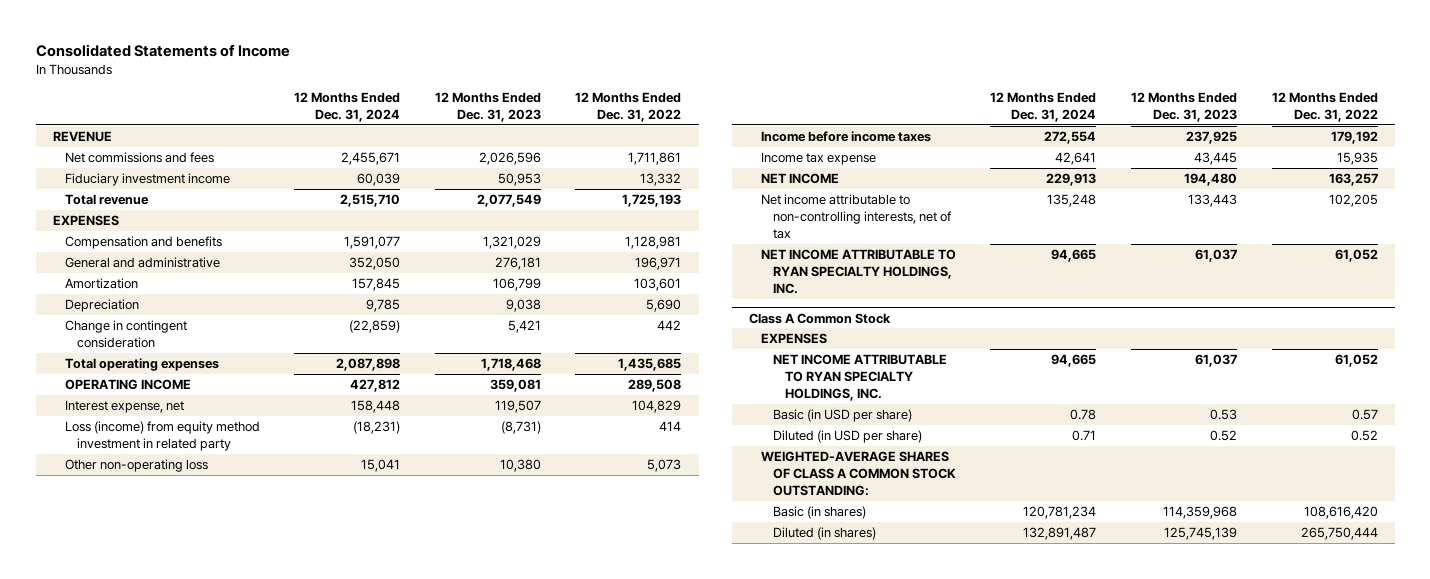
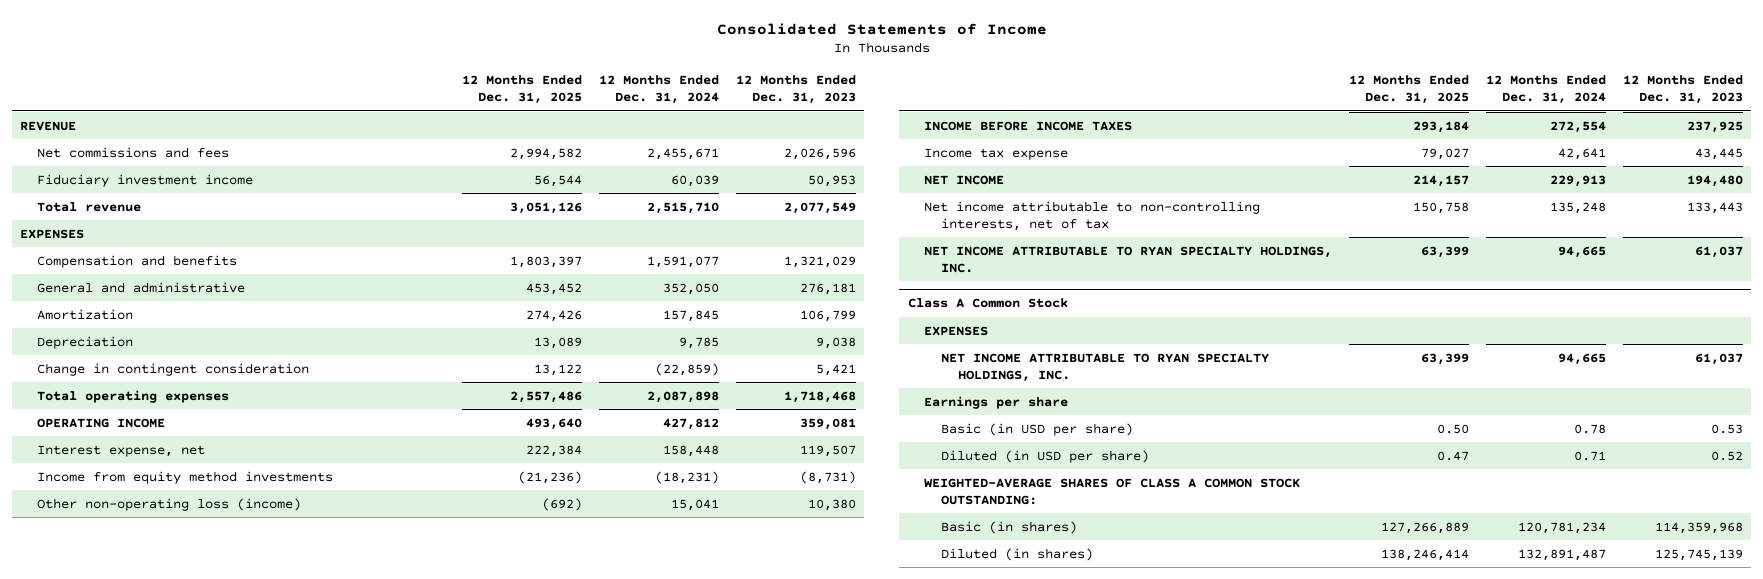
- | 12 Months Ended Dec. 31, 2024 | 12 Months Ended Dec. 31, 2023 | 12 Months Ended Dec. 31, 2022
+ | 12 Months Ended Dec. 31, 2025 | 12 Months Ended Dec. 31, 2024 | 12 Months Ended Dec. 31, 2023
- Loss (income) from equity method investment in related party | (18,231) | (8,731) | 414
- Other non-operating loss | 15,041 | 10,380 | 5,073
- Income before income taxes | 272,554 | 237,925 | 179,192
+ Income from equity method investments | (21,236) | (18,231) | (8,731)
+ Other non-operating loss (income) | (692) | 15,041 | 10,380
+ INCOME BEFORE INCOME TAXES | 293,184 | 272,554 | 237,925
@ Class A Common Stock
+ Earnings per share

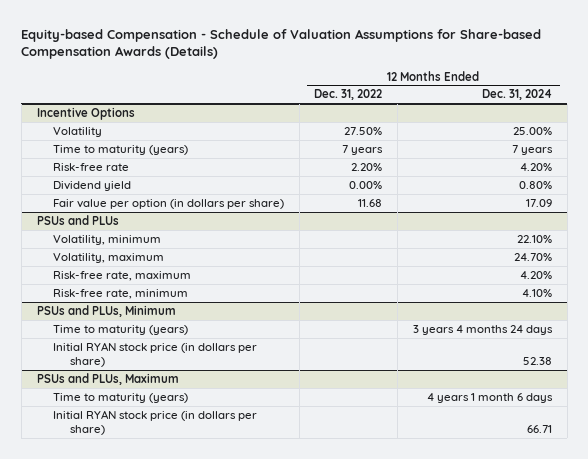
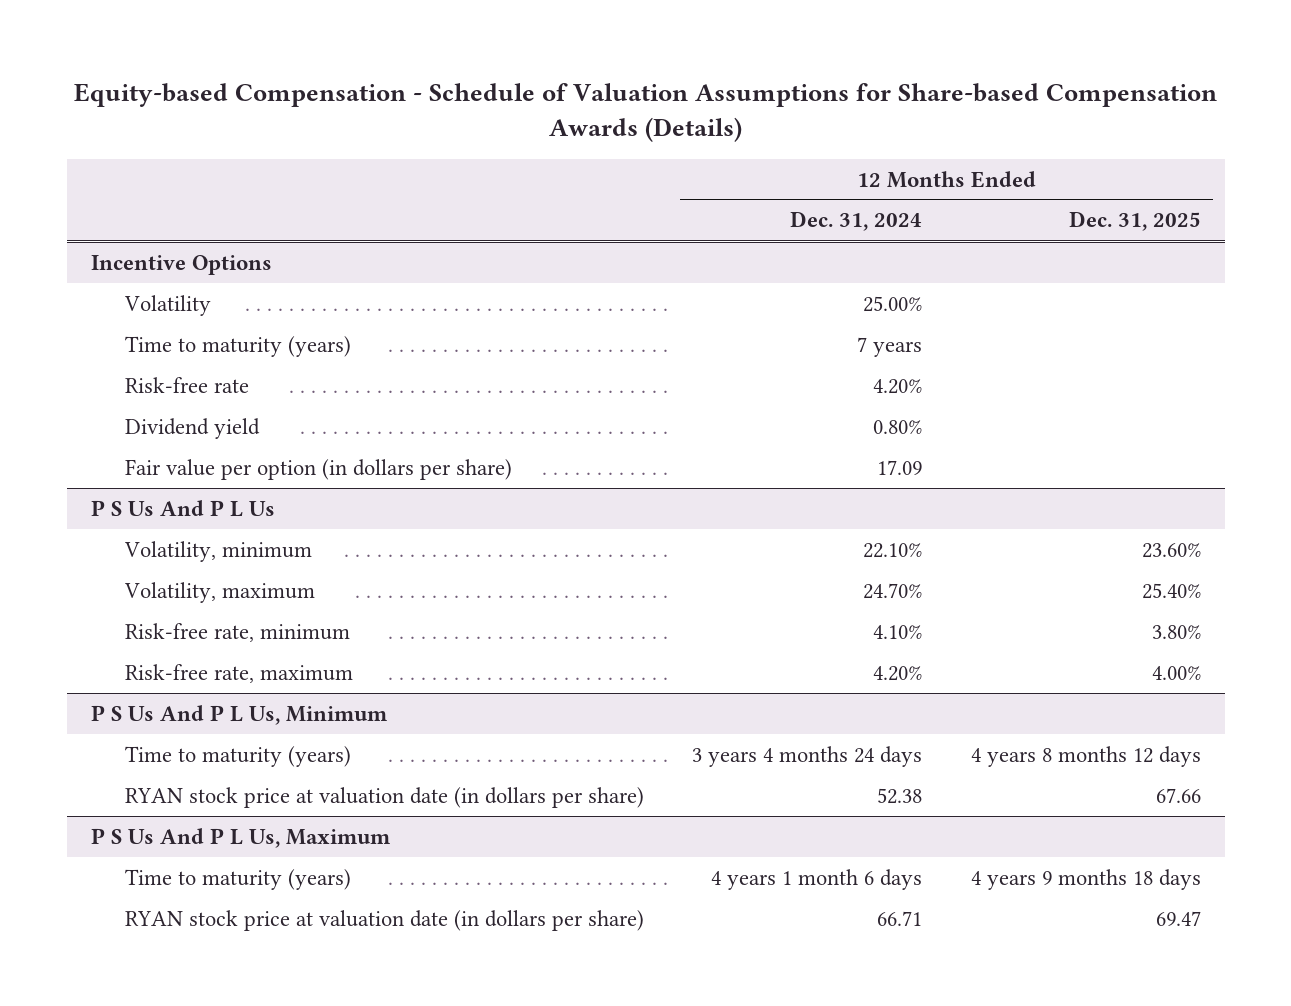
- | 12 Months Ended Dec. 31, 2022 | 12 Months Ended Dec. 31, 2024
+ | 12 Months Ended Dec. 31, 2024 | 12 Months Ended Dec. 31, 2025
- PSUs and PLUs
+ P S Us And P L Us
- Risk-free rate, maximum | | 4.20%
- PSUs and PLUs, Minimum
+ Risk-free rate, maximum | 4.20% | 4.00%
+ P S Us And P L Us, Minimum
- Initial RYAN stock price (in dollars per share) | | 52.38
- PSUs and PLUs, Maximum
+ RYAN stock price at valuation date (in dollars per share) | 52.38 | 67.66
+ P S Us And P L Us, Maximum
- Initial RYAN stock price (in dollars per share) | | 66.71
+ RYAN stock price at valuation date (in dollars per share) | 66.71 | 69.47

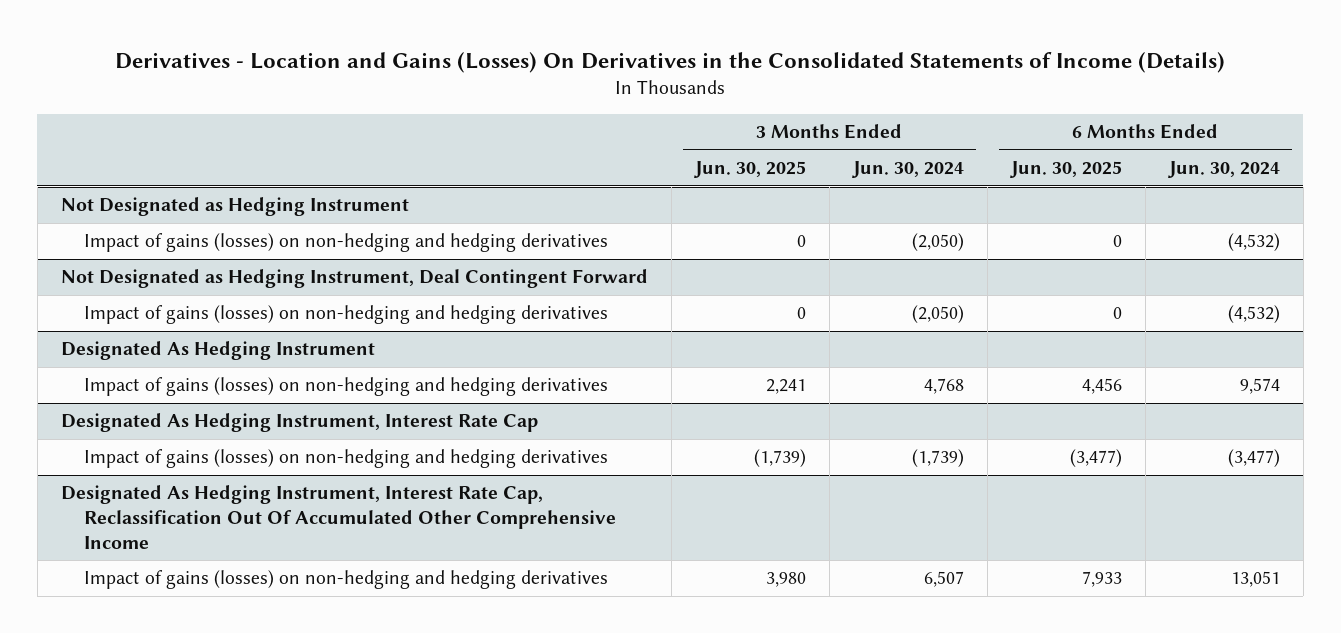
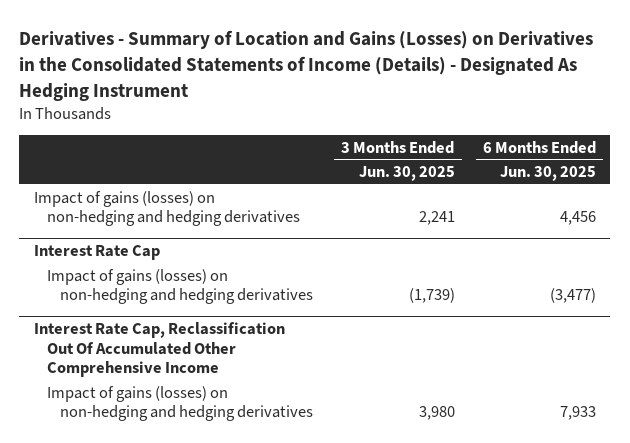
- Derivatives - Location and Gains (Losses) On Derivatives in the Consolidated Statements of Income (Details)
+ Derivatives - Summary of Location and Gains (Losses) on Derivatives in the Consolidated Statements of Income (Details) - Designated As Hedging Instrument
- | 3 Months Ended Jun. 30, 2025 | 3 Months Ended Jun. 30, 2024 | 6 Months Ended Jun. 30, 2025 | 6 Months Ended Jun. 30, 2024
+ | 3 Months Ended Jun. 30, 2025 | 6 Months Ended Jun. 30, 2025
- Not Designated as Hedging Instrument
- Impact of gains (losses) on non-hedging and hedging derivatives | 0 | (2,050) | 0 | (4,532)
- Not Designated as Hedging Instrument, Deal Contingent Forward
- Impact of gains (losses) on non-hedging and hedging derivatives | 0 | (2,050) | 0 | (4,532)
- Designated As Hedging Instrument
- Designated As Hedging Instrument, Interest Rate Cap
+ Interest Rate Cap
- Designated As Hedging Instrument, Interest Rate Cap, Reclassification Out Of Accumulated Other Comprehensive Income
+ Interest Rate Cap, Reclassification Out Of Accumulated Other Comprehensive Income

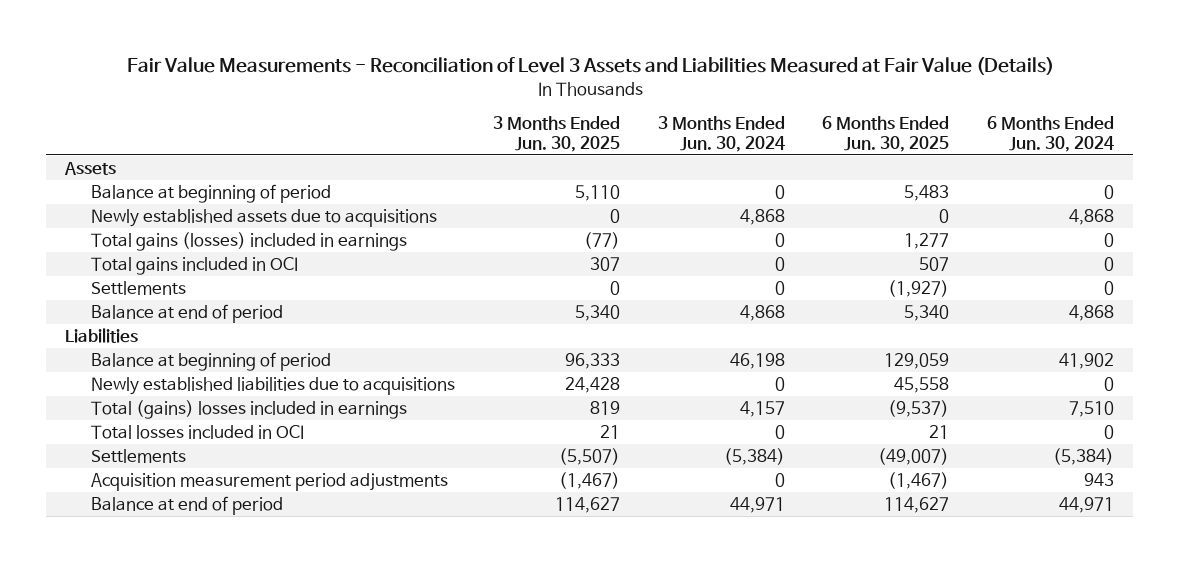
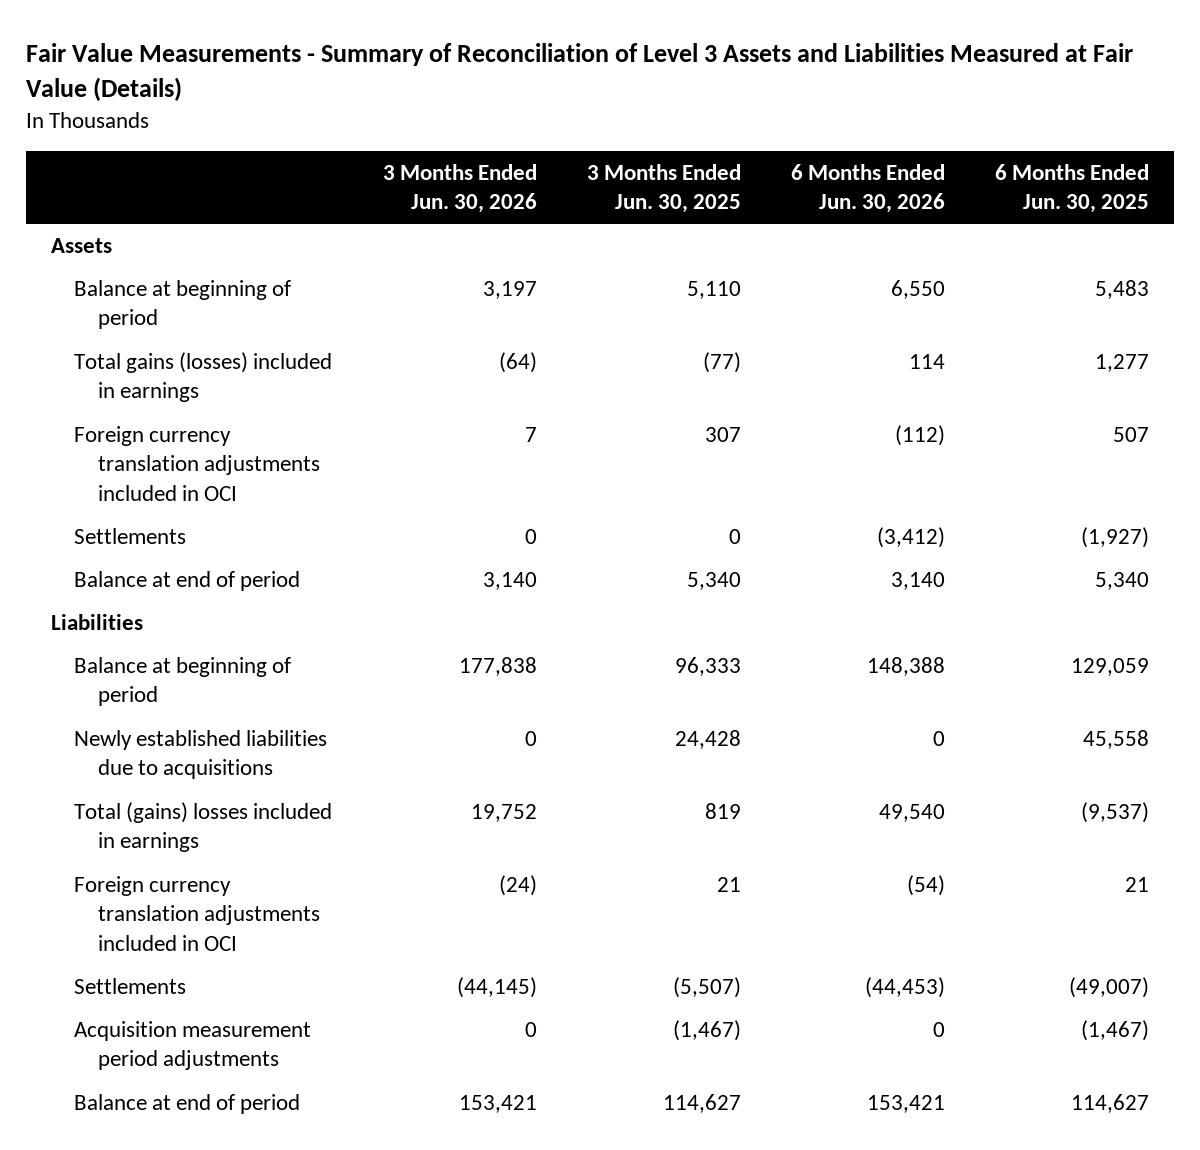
- Fair Value Measurements - Reconciliation of Level 3 Assets and Liabilities Measured at Fair Value (Details)
+ Fair Value Measurements - Summary of Reconciliation of Level 3 Assets and Liabilities Measured at Fair Value (Details)
- | 3 Months Ended Jun. 30, 2025 | 3 Months Ended Jun. 30, 2024 | 6 Months Ended Jun. 30, 2025 | 6 Months Ended Jun. 30, 2024
+ | 3 Months Ended Jun. 30, 2026 | 3 Months Ended Jun. 30, 2025 | 6 Months Ended Jun. 30, 2026 | 6 Months Ended Jun. 30, 2025
- Newly established assets due to acquisitions | 0 | 4,868 | 0 | 4,868
- Total gains included in OCI | 307 | 0 | 507 | 0
+ Foreign currency translation adjustments included in OCI | 7 | 307 | (112) | 507
- Total losses included in OCI | 21 | 0 | 21 | 0
+ Foreign currency translation adjustments included in OCI | (24) | 21 | (54) | 21

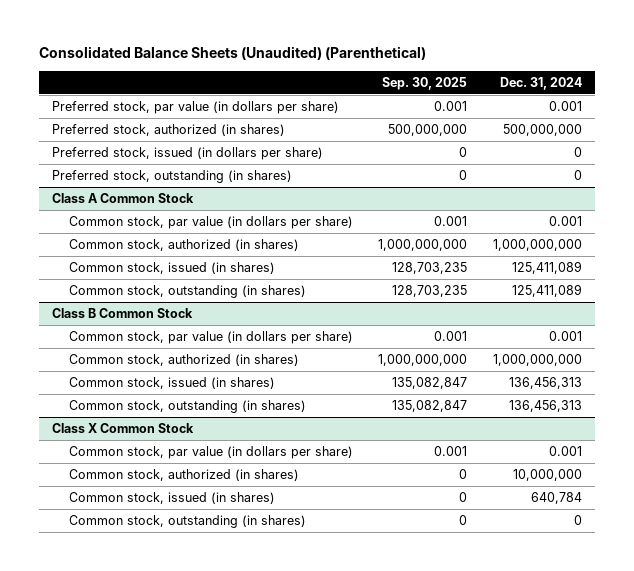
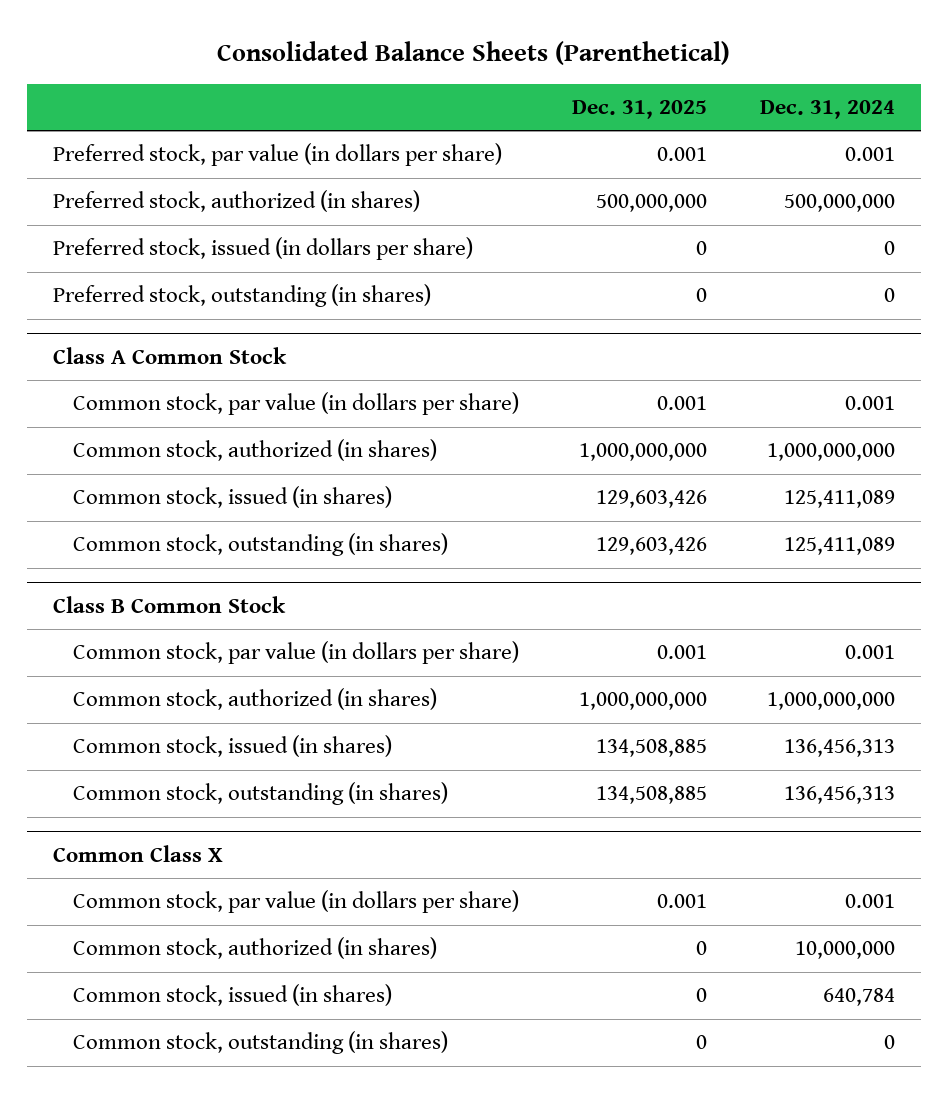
- Consolidated Balance Sheets (Unaudited) (Parenthetical)
+ Consolidated Balance Sheets (Parenthetical)
- | Sep. 30, 2025 | Dec. 31, 2024
+ | Dec. 31, 2025 | Dec. 31, 2024
- Class X Common Stock
+ Common Class X

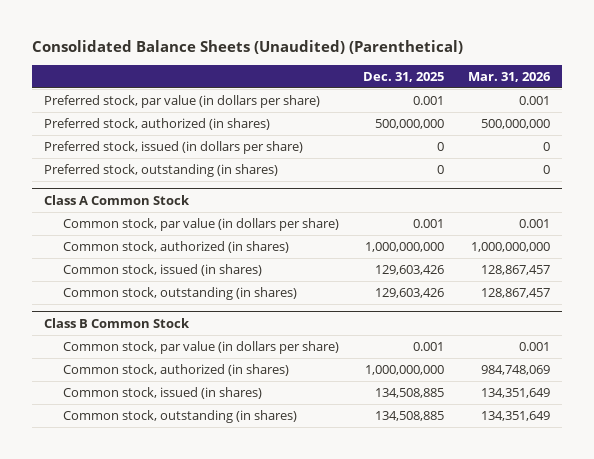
- Consolidated Balance Sheets (Parenthetical)
+ Consolidated Balance Sheets (Unaudited) (Parenthetical)
- | Dec. 31, 2025 | Dec. 31, 2024
+ | Dec. 31, 2025 | Mar. 31, 2026
- Common Class X
- Common stock, par value (in dollars per share) | 0.001 | 0.001
- Common stock, authorized (in shares) | 0 | 10,000,000
- Common stock, issued (in shares) | 0 | 640,784
- Common stock, outstanding (in shares) | 0 | 0

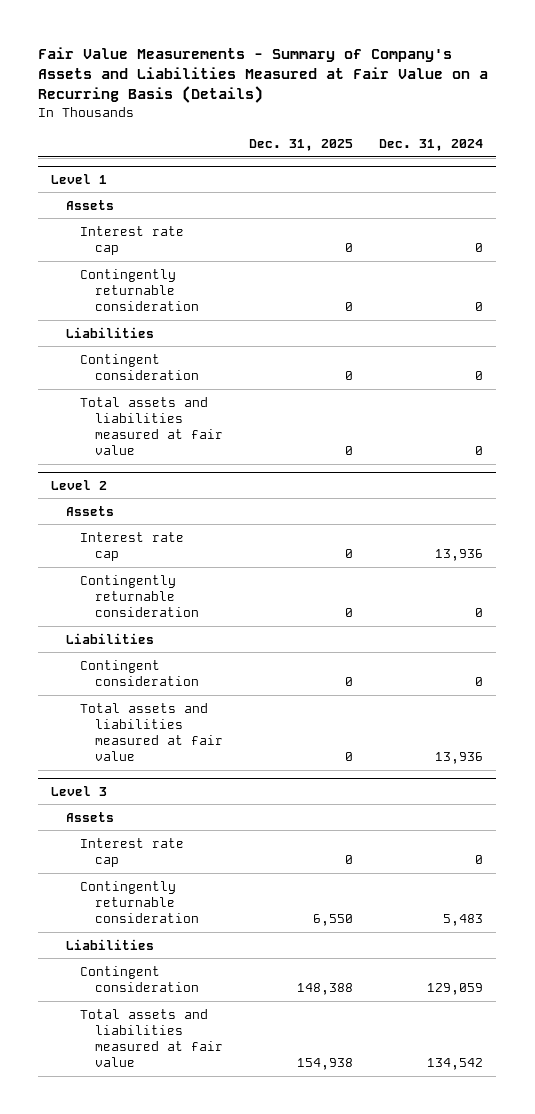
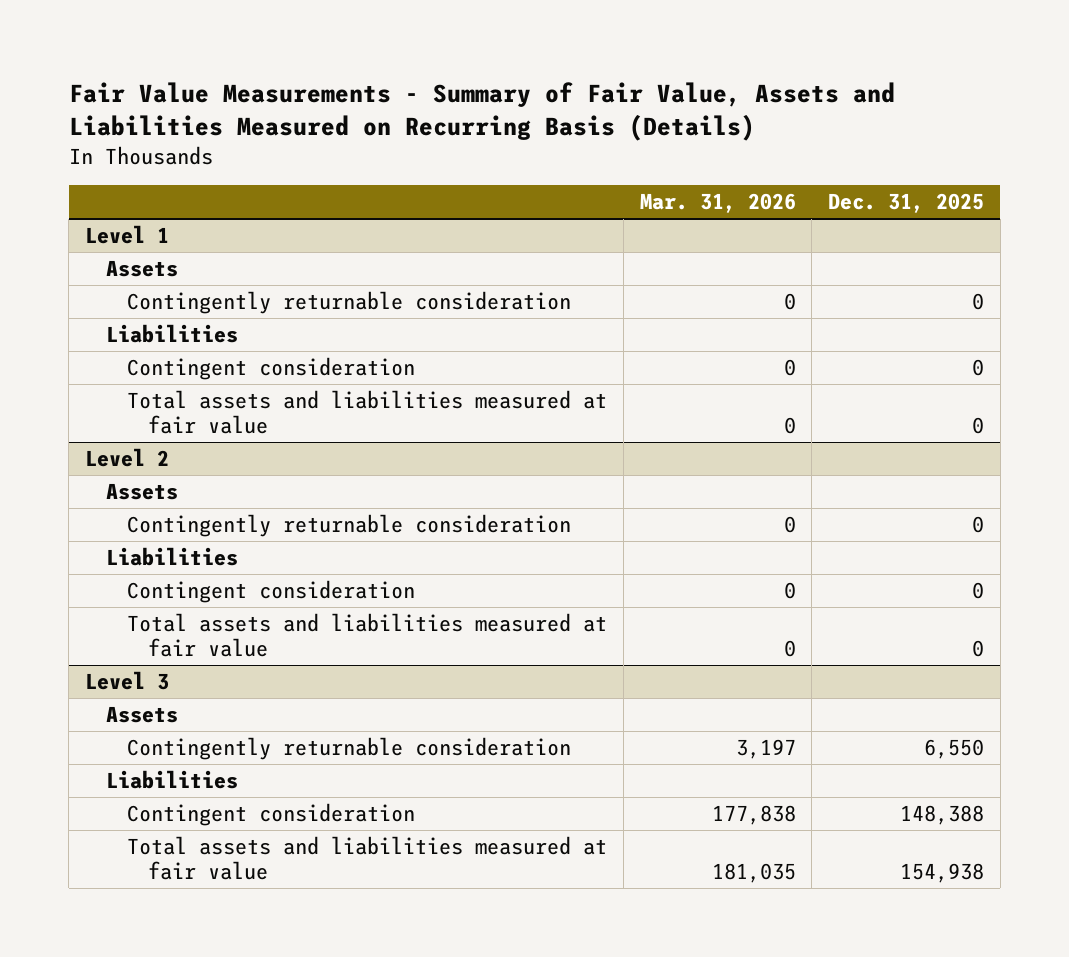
- Fair Value Measurements - Summary of Company's Assets and Liabilities Measured at Fair Value on a Recurring Basis (Details)
+ Fair Value Measurements - Summary of Fair Value, Assets and Liabilities Measured on Recurring Basis (Details)
- | Dec. 31, 2025 | Dec. 31, 2024
+ | Mar. 31, 2026 | Dec. 31, 2025
@ Level 1
- Interest rate cap | 0 | 0
@ Level 2
- Interest rate cap | 0 | 13,936
@ Level 3
- Interest rate cap | 0 | 0

